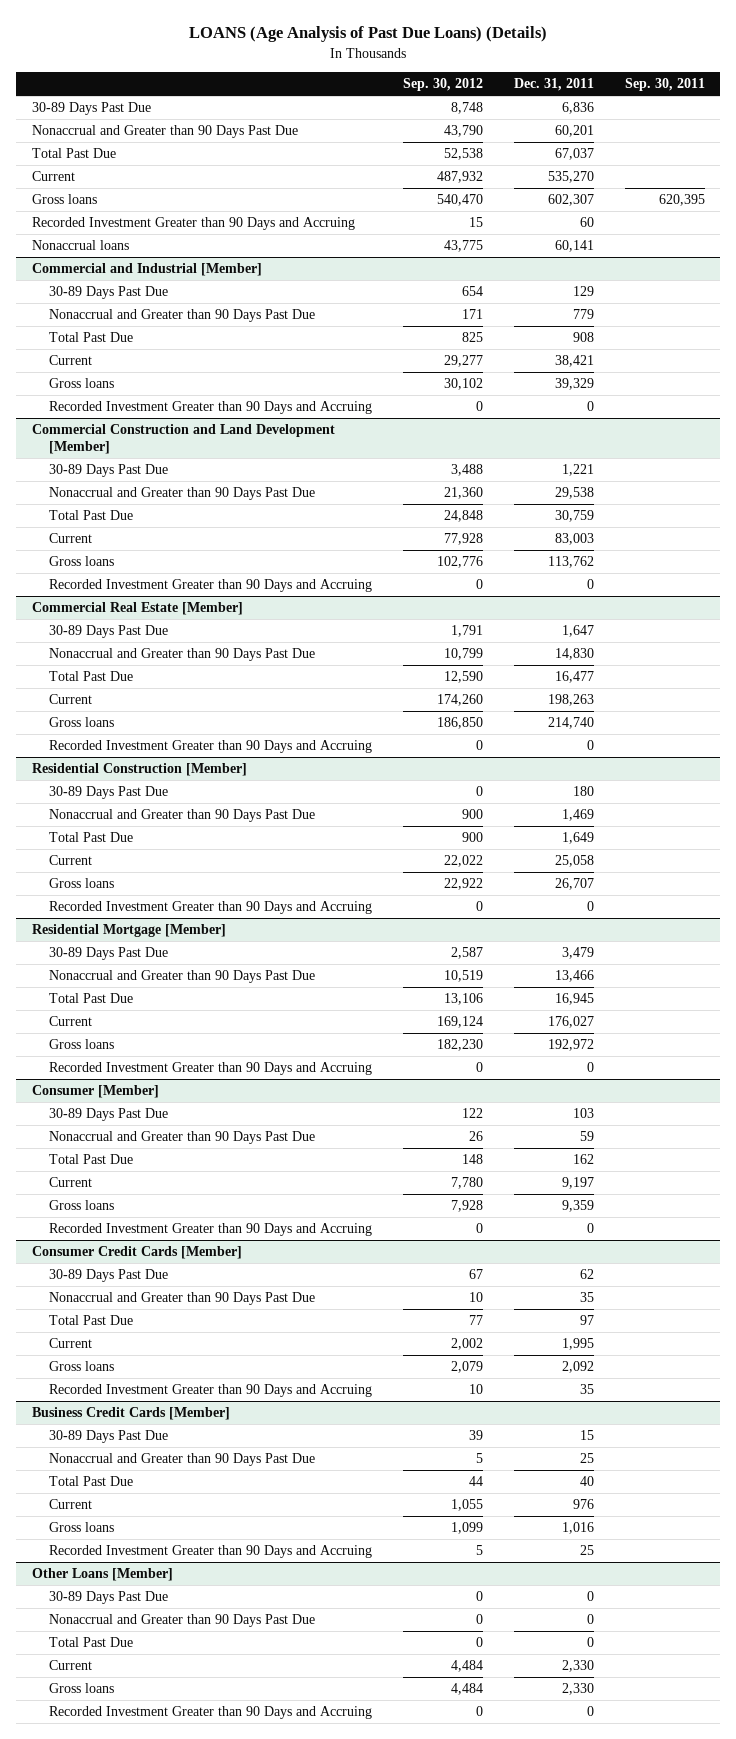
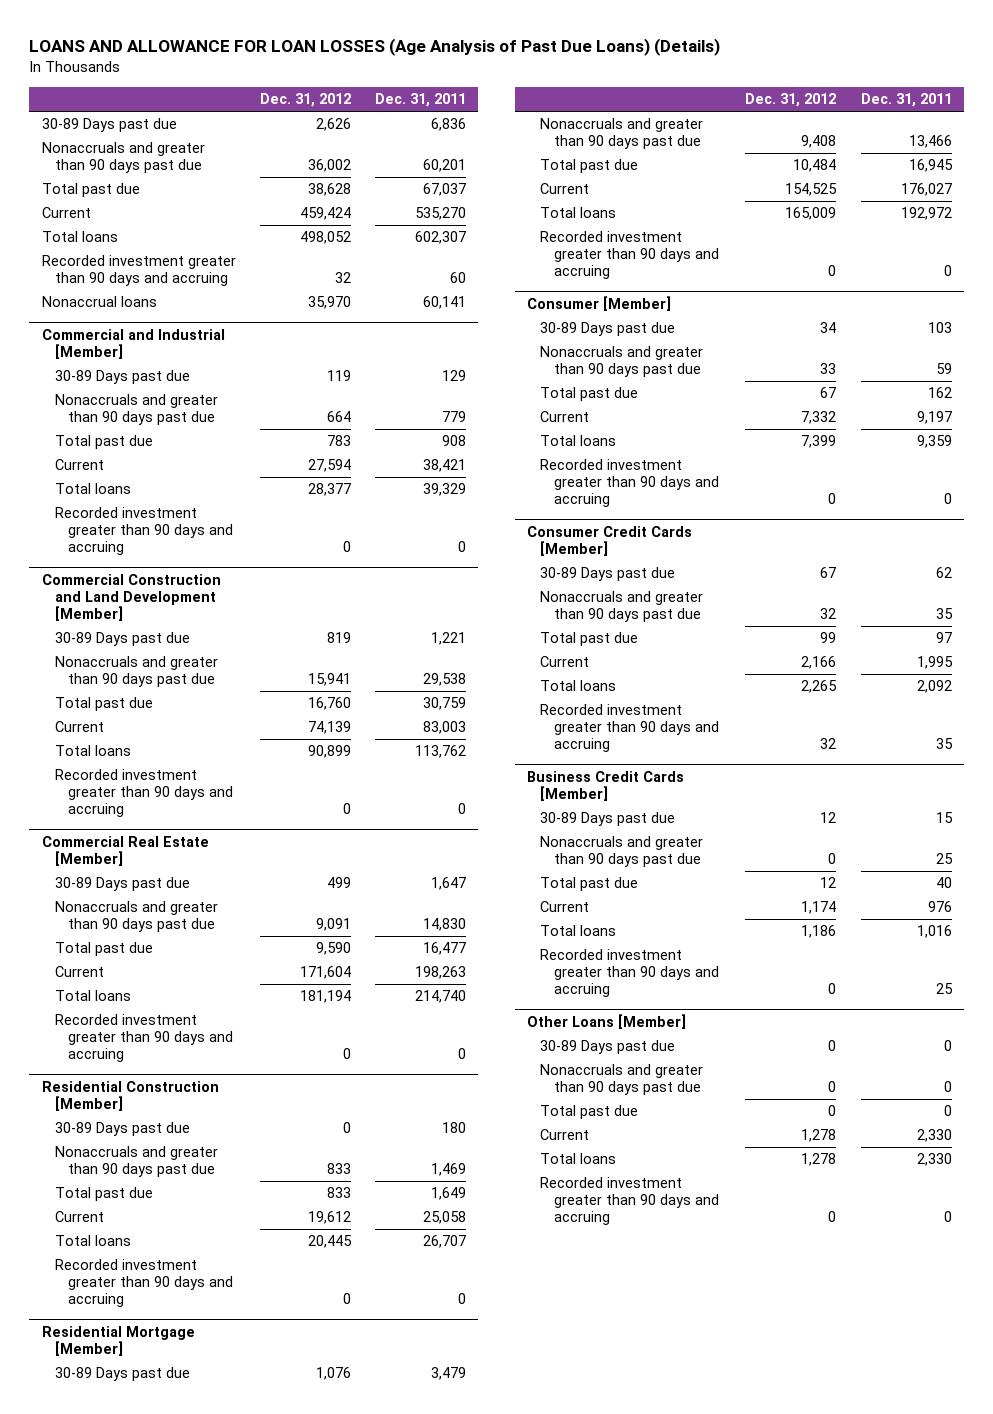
- LOANS (Age Analysis of Past Due Loans) (Details)
+ LOANS AND ALLOWANCE FOR LOAN LOSSES (Age Analysis of Past Due Loans) (Details)
- | Sep. 30, 2012 | Dec. 31, 2011 | Sep. 30, 2011
+ | Dec. 31, 2012 | Dec. 31, 2011
- 30-89 Days Past Due | 8,748 | 6,836 |
- Nonaccrual and Greater than 90 Days Past Due | 43,790 | 60,201 |
- Total Past Due | 52,538 | 67,037 |
+ 30-89 Days past due | 2,626 | 6,836
+ Nonaccruals and greater than 90 days past due | 36,002 | 60,201
+ Total past due | 38,628 | 67,037
- Gross loans | 540,470 | 602,307 | 620,395
- Recorded Investment Greater than 90 Days and Accruing | 15 | 60 |
+ Total loans | 498,052 | 602,307
+ Recorded investment greater than 90 days and accruing | 32 | 60
@ Commercial and Industrial [Member]
- 30-89 Days Past Due | 654 | 129 |
- Nonaccrual and Greater than 90 Days Past Due | 171 | 779 |
- Total Past Due | 825 | 908 |
+ 30-89 Days past due | 119 | 129
+ Nonaccruals and greater than 90 days past due | 664 | 779
+ Total past due | 783 | 908
- Gross loans | 30,102 | 39,329 |
- Recorded Investment Greater than 90 Days and Accruing | 0 | 0 |
+ Total loans | 28,377 | 39,329
+ Recorded investment greater than 90 days and accruing | 0 | 0
@ Commercial Construction and Land Development [Member]
- 30-89 Days Past Due | 3,488 | 1,221 |
- Nonaccrual and Greater than 90 Days Past Due | 21,360 | 29,538 |
- Total Past Due | 24,848 | 30,759 |
+ 30-89 Days past due | 819 | 1,221
+ Nonaccruals and greater than 90 days past due | 15,941 | 29,538
+ Total past due | 16,760 | 30,759
- Gross loans | 102,776 | 113,762 |
- Recorded Investment Greater than 90 Days and Accruing | 0 | 0 |
+ Total loans | 90,899 | 113,762
+ Recorded investment greater than 90 days and accruing | 0 | 0
@ Commercial Real Estate [Member]
- 30-89 Days Past Due | 1,791 | 1,647 |
- Nonaccrual and Greater than 90 Days Past Due | 10,799 | 14,830 |
- Total Past Due | 12,590 | 16,477 |
+ 30-89 Days past due | 499 | 1,647
+ Nonaccruals and greater than 90 days past due | 9,091 | 14,830
+ Total past due | 9,590 | 16,477
- Gross loans | 186,850 | 214,740 |
- Recorded Investment Greater than 90 Days and Accruing | 0 | 0 |
+ Total loans | 181,194 | 214,740
+ Recorded investment greater than 90 days and accruing | 0 | 0
@ Residential Construction [Member]
- 30-89 Days Past Due | 0 | 180 |
- Nonaccrual and Greater than 90 Days Past Due | 900 | 1,469 |
- Total Past Due | 900 | 1,649 |
+ 30-89 Days past due | 0 | 180
+ Nonaccruals and greater than 90 days past due | 833 | 1,469
+ Total past due | 833 | 1,649
- Gross loans | 22,922 | 26,707 |
- Recorded Investment Greater than 90 Days and Accruing | 0 | 0 |
+ Total loans | 20,445 | 26,707
+ Recorded investment greater than 90 days and accruing | 0 | 0
@ Residential Mortgage [Member]
- 30-89 Days Past Due | 2,587 | 3,479 |
- Nonaccrual and Greater than 90 Days Past Due | 10,519 | 13,466 |
- Total Past Due | 13,106 | 16,945 |
+ 30-89 Days past due | 1,076 | 3,479
+ Nonaccruals and greater than 90 days past due | 9,408 | 13,466
+ Total past due | 10,484 | 16,945
- Gross loans | 182,230 | 192,972 |
- Recorded Investment Greater than 90 Days and Accruing | 0 | 0 |
+ Total loans | 165,009 | 192,972
+ Recorded investment greater than 90 days and accruing | 0 | 0
@ Consumer [Member]
- 30-89 Days Past Due | 122 | 103 |
- Nonaccrual and Greater than 90 Days Past Due | 26 | 59 |
- Total Past Due | 148 | 162 |
+ 30-89 Days past due | 34 | 103
+ Nonaccruals and greater than 90 days past due | 33 | 59
+ Total past due | 67 | 162
- Gross loans | 7,928 | 9,359 |
- Recorded Investment Greater than 90 Days and Accruing | 0 | 0 |
+ Total loans | 7,399 | 9,359
+ Recorded investment greater than 90 days and accruing | 0 | 0
@ Consumer Credit Cards [Member]
- 30-89 Days Past Due | 67 | 62 |
- Nonaccrual and Greater than 90 Days Past Due | 10 | 35 |
- Total Past Due | 77 | 97 |
+ 30-89 Days past due | 67 | 62
+ Nonaccruals and greater than 90 days past due | 32 | 35
+ Total past due | 99 | 97
- Gross loans | 2,079 | 2,092 |
- Recorded Investment Greater than 90 Days and Accruing | 10 | 35 |
+ Total loans | 2,265 | 2,092
+ Recorded investment greater than 90 days and accruing | 32 | 35
@ Business Credit Cards [Member]
- 30-89 Days Past Due | 39 | 15 |
- Nonaccrual and Greater than 90 Days Past Due | 5 | 25 |
- Total Past Due | 44 | 40 |
+ 30-89 Days past due | 12 | 15
+ Nonaccruals and greater than 90 days past due | 0 | 25
+ Total past due | 12 | 40
- Gross loans | 1,099 | 1,016 |
- Recorded Investment Greater than 90 Days and Accruing | 5 | 25 |
+ Total loans | 1,186 | 1,016
+ Recorded investment greater than 90 days and accruing | 0 | 25
@ Other Loans [Member]
- 30-89 Days Past Due | 0 | 0 |
- Nonaccrual and Greater than 90 Days Past Due | 0 | 0 |
- Total Past Due | 0 | 0 |
+ 30-89 Days past due | 0 | 0
+ Nonaccruals and greater than 90 days past due | 0 | 0
+ Total past due | 0 | 0
- Gross loans | 4,484 | 2,330 |
- Recorded Investment Greater than 90 Days and Accruing | 0 | 0 |
+ Total loans | 1,278 | 2,330
+ Recorded investment greater than 90 days and accruing | 0 | 0

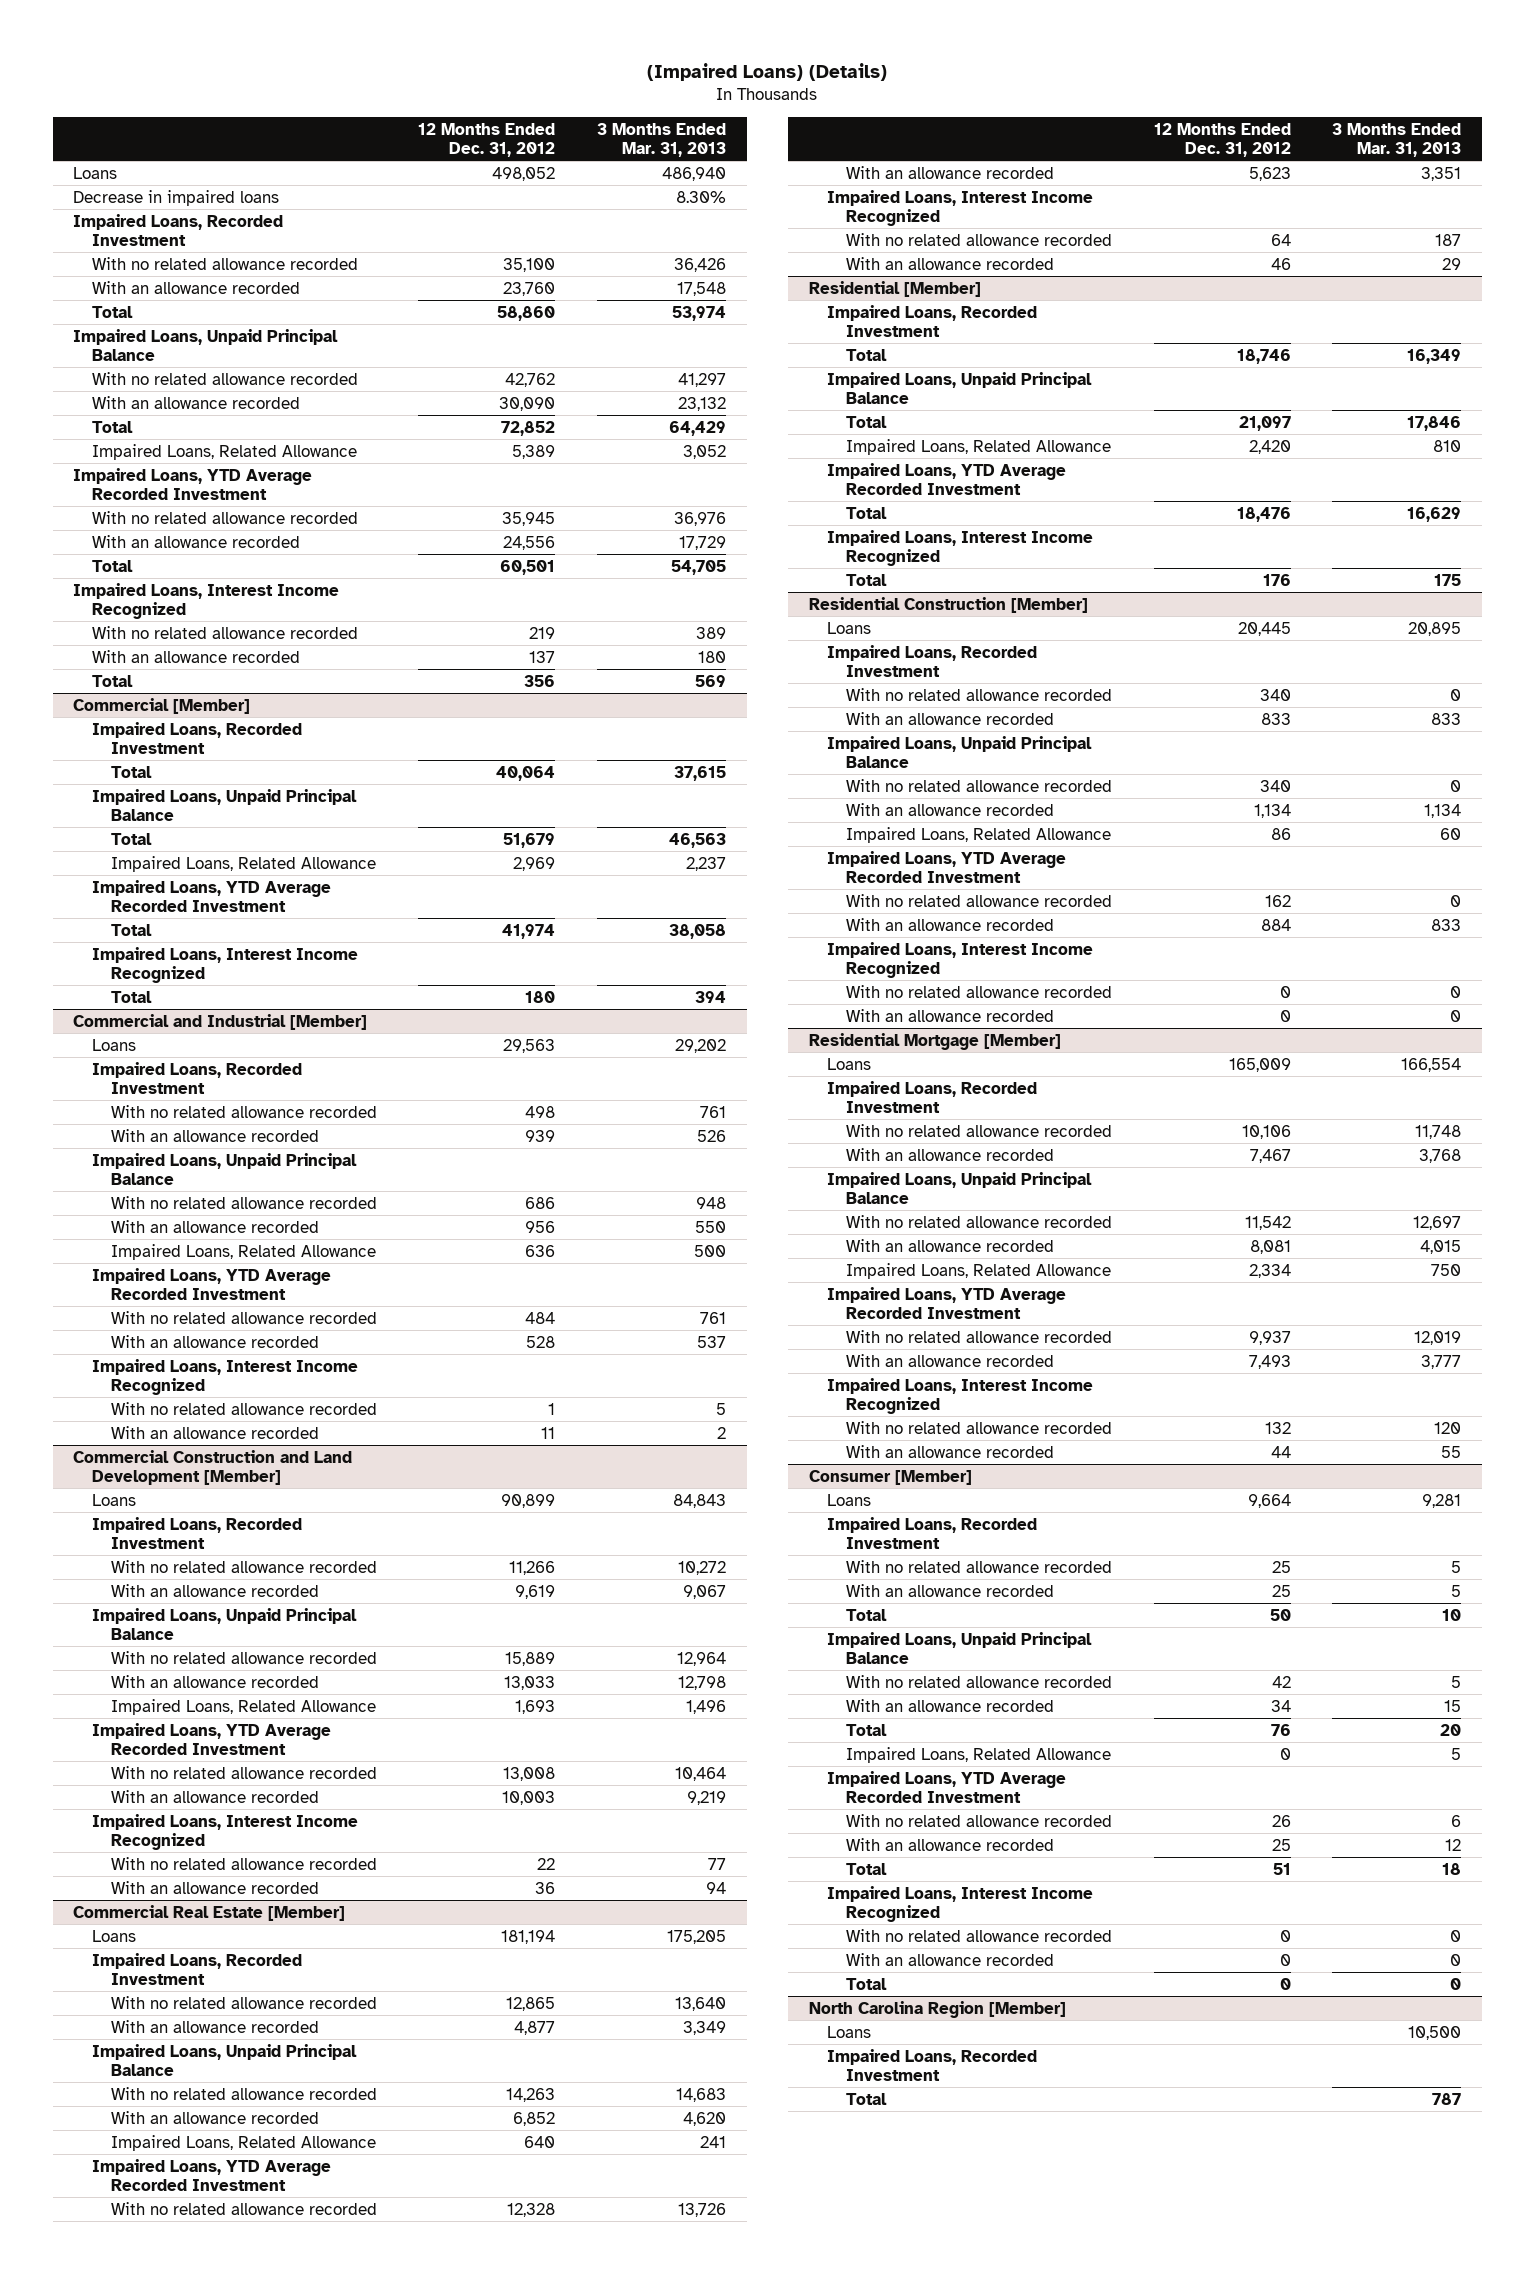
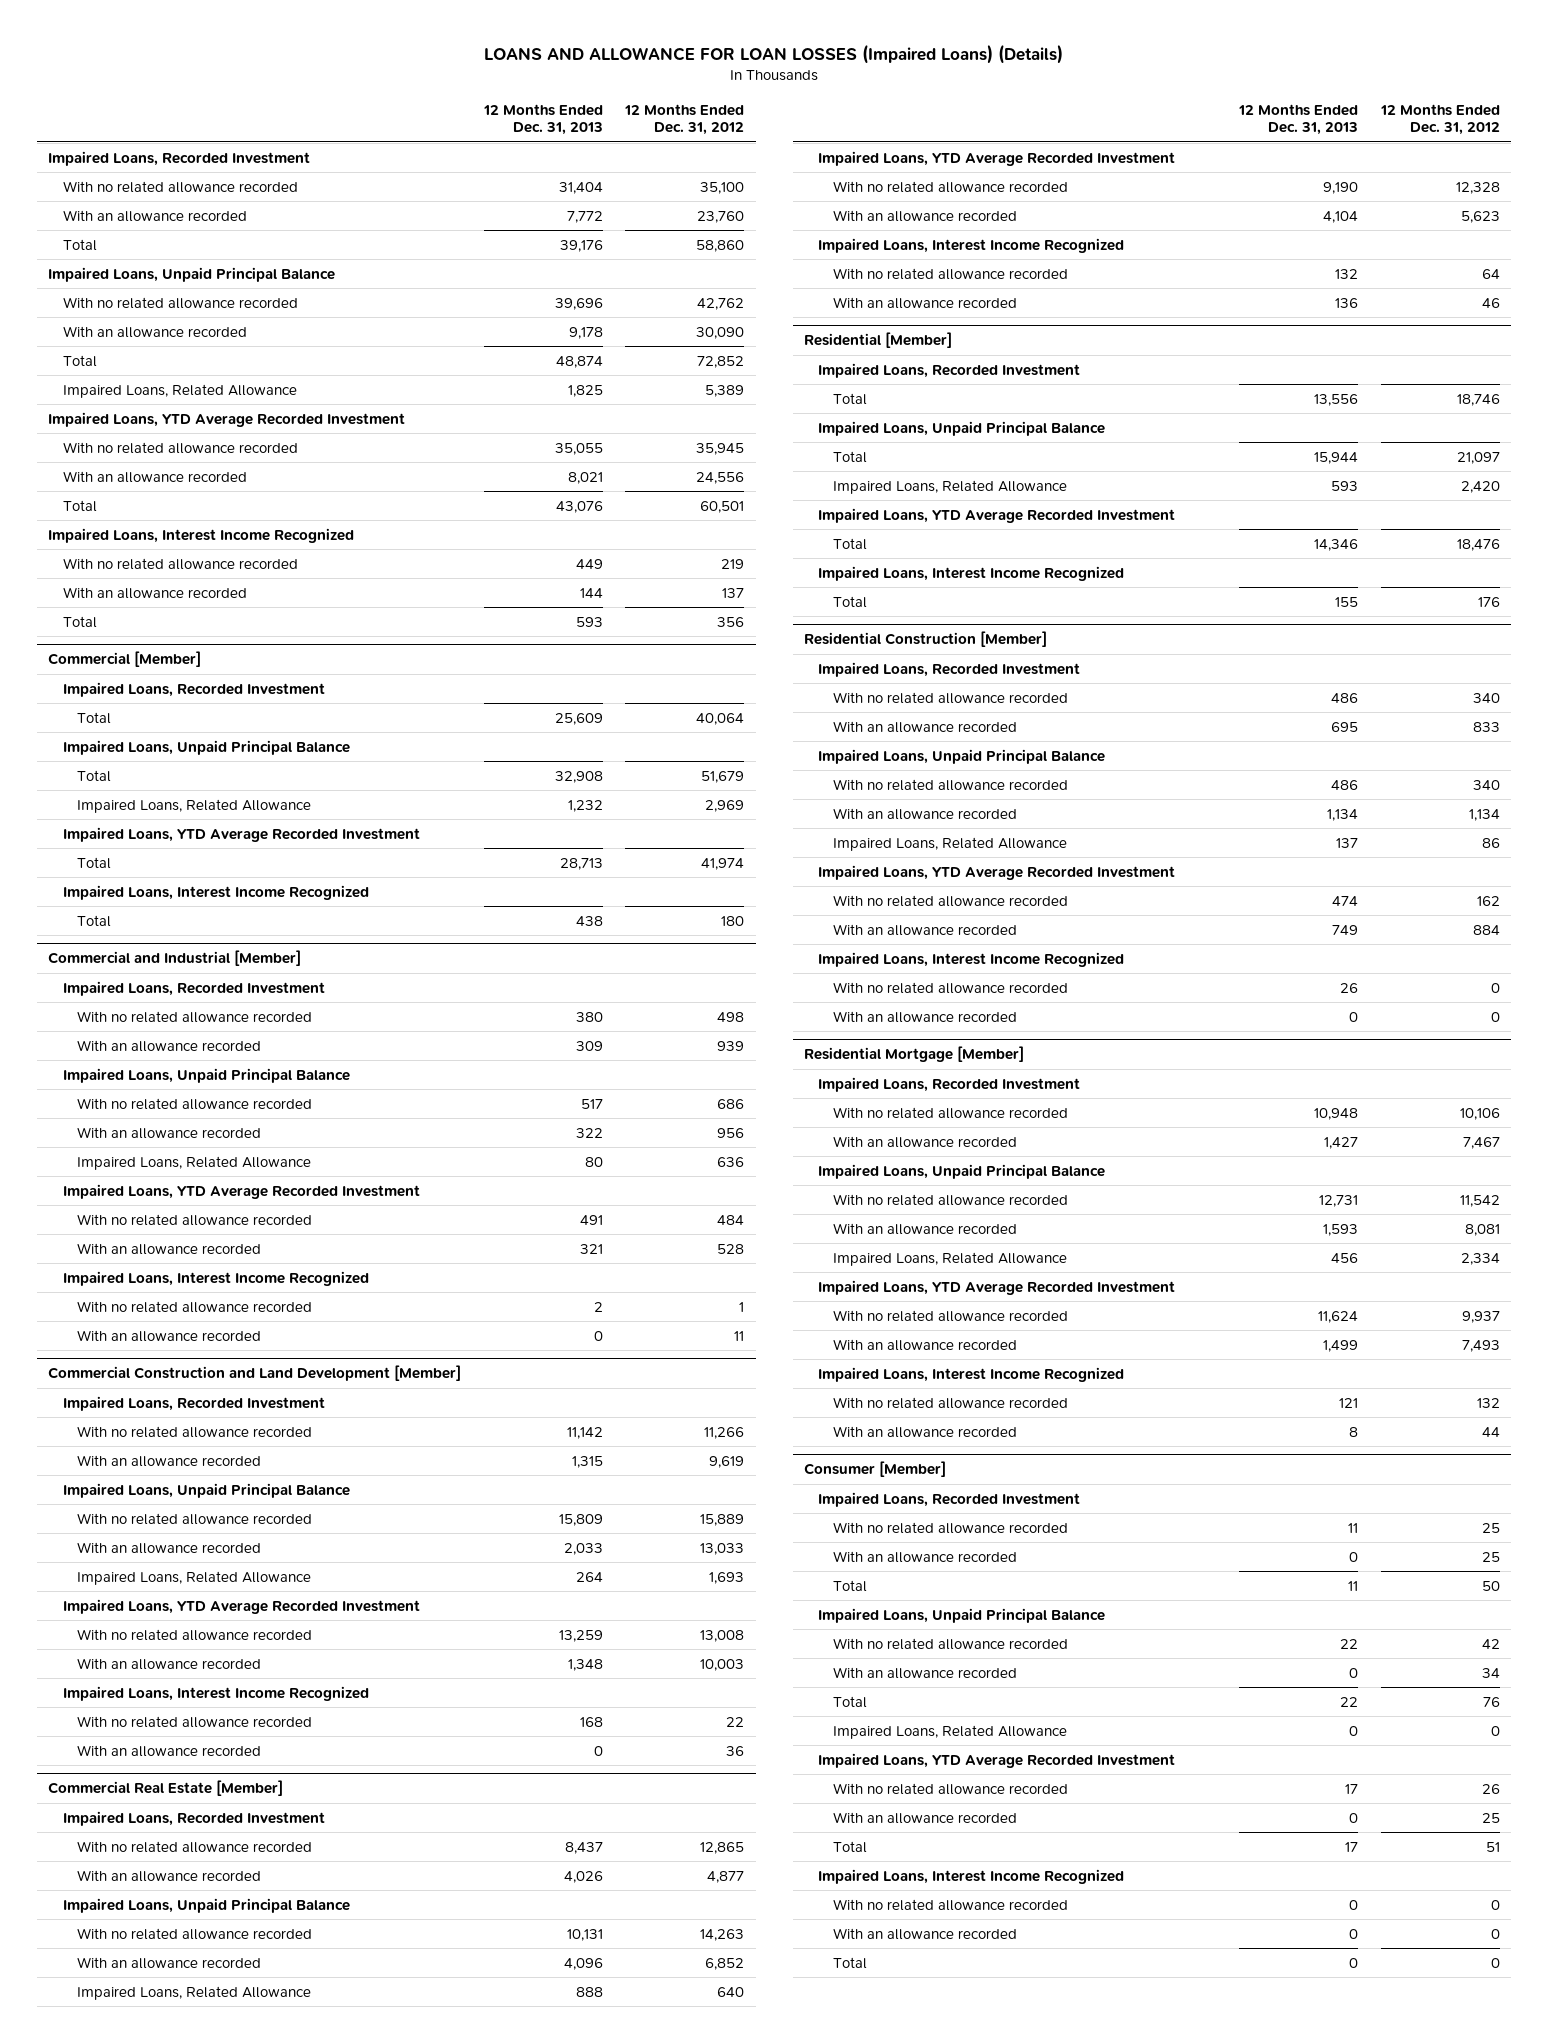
- (Impaired Loans) (Details)
+ LOANS AND ALLOWANCE FOR LOAN LOSSES (Impaired Loans) (Details)
- | 12 Months Ended Dec. 31, 2012 | 3 Months Ended Mar. 31, 2013
+ | 12 Months Ended Dec. 31, 2013 | 12 Months Ended Dec. 31, 2012
- Loans | 498,052 | 486,940
- Decrease in impaired loans | | 8.30%
@ Commercial and Industrial [Member]
- Loans | 29,563 | 29,202
@ Commercial Construction and Land Development [Member]
- Loans | 90,899 | 84,843
@ Commercial Real Estate [Member]
- Loans | 181,194 | 175,205
@ Residential Construction [Member]
- Loans | 20,445 | 20,895
@ Residential Mortgage [Member]
- Loans | 165,009 | 166,554
@ Consumer [Member]
- Loans | 9,664 | 9,281
- North Carolina Region [Member]
- Loans | | 10,500
- Impaired Loans, Recorded Investment
- Total | | 787

